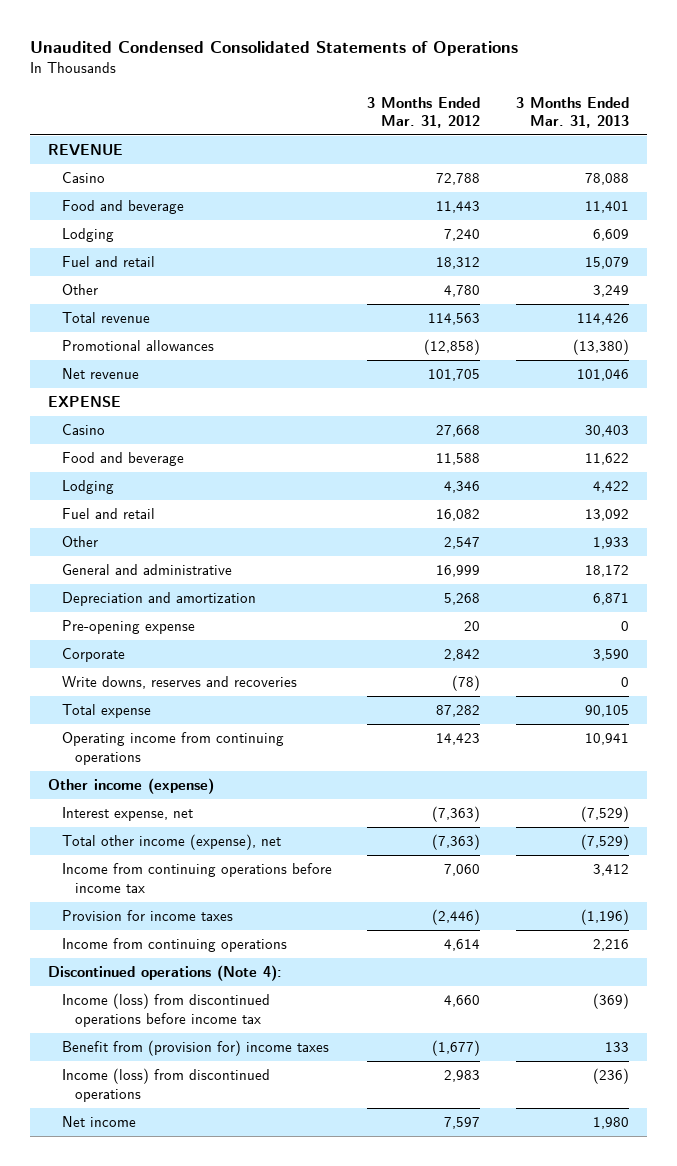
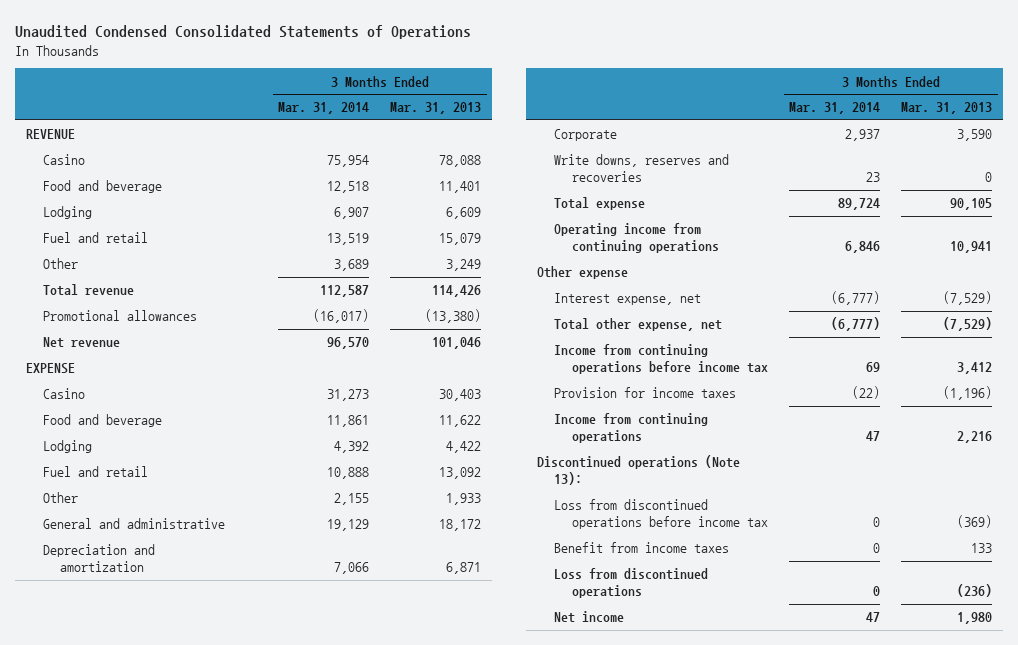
- | 3 Months Ended Mar. 31, 2012 | 3 Months Ended Mar. 31, 2013
+ | 3 Months Ended Mar. 31, 2014 | 3 Months Ended Mar. 31, 2013
- Pre-opening expense | 20 | 0
- Other income (expense)
+ Other expense
- Total other income (expense), net | (7,363) | (7,529)
+ Total other expense, net | (6,777) | (7,529)
- Discontinued operations (Note 4):
- Income (loss) from discontinued operations before income tax | 4,660 | (369)
- Benefit from (provision for) income taxes | (1,677) | 133
- Income (loss) from discontinued operations | 2,983 | (236)
+ Discontinued operations (Note 13):
+ Loss from discontinued operations before income tax | 0 | (369)
+ Benefit from income taxes | 0 | 133
+ Loss from discontinued operations | 0 | (236)

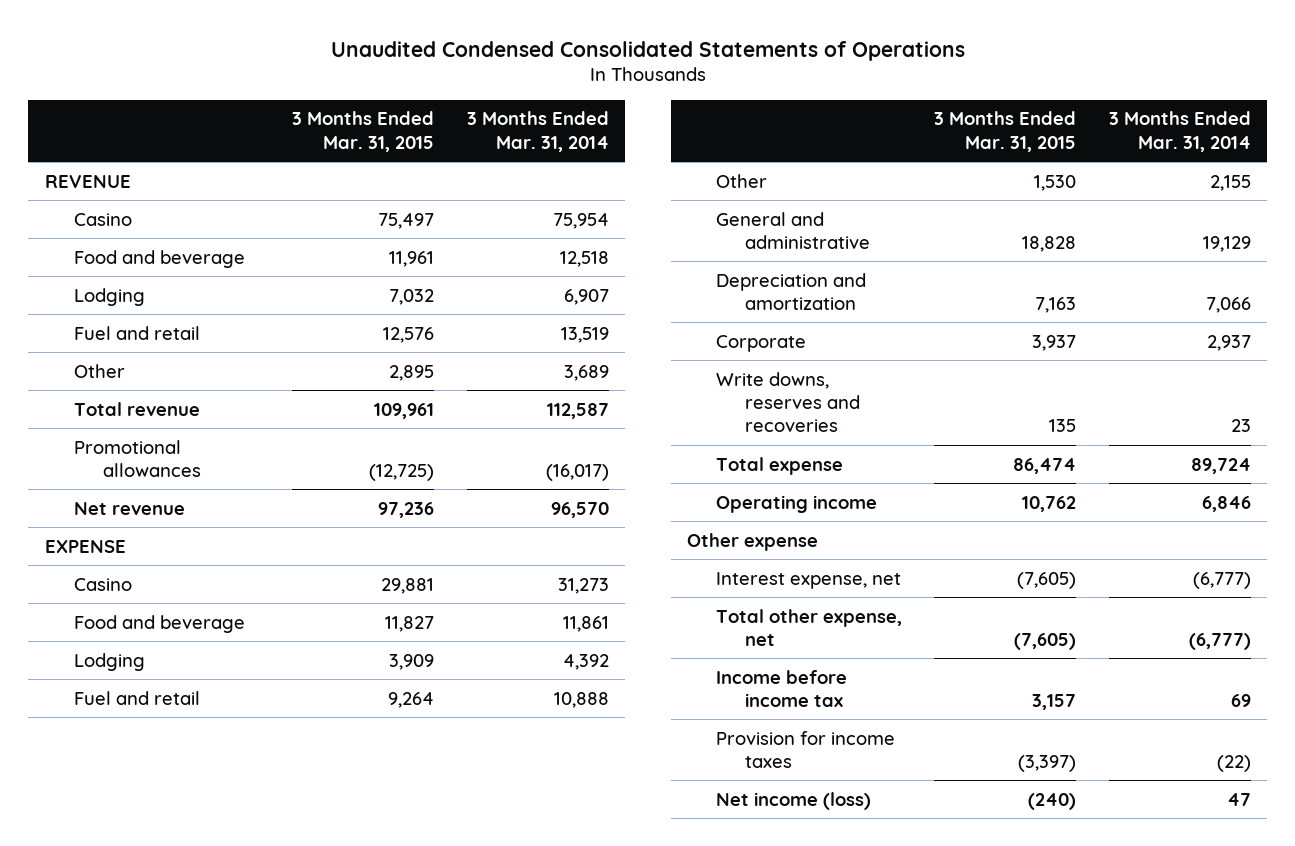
- | 3 Months Ended Mar. 31, 2014 | 3 Months Ended Mar. 31, 2013
+ | 3 Months Ended Mar. 31, 2015 | 3 Months Ended Mar. 31, 2014
- Operating income from continuing operations | 6,846 | 10,941
+ Operating income | 10,762 | 6,846
- Income from continuing operations before income tax | 69 | 3,412
+ Income before income tax | 3,157 | 69
- Income from continuing operations | 47 | 2,216
- Discontinued operations (Note 13):
- Loss from discontinued operations before income tax | 0 | (369)
- Benefit from income taxes | 0 | 133
- Loss from discontinued operations | 0 | (236)
- Net income | 47 | 1,980
+ Net income (loss) | (240) | 47

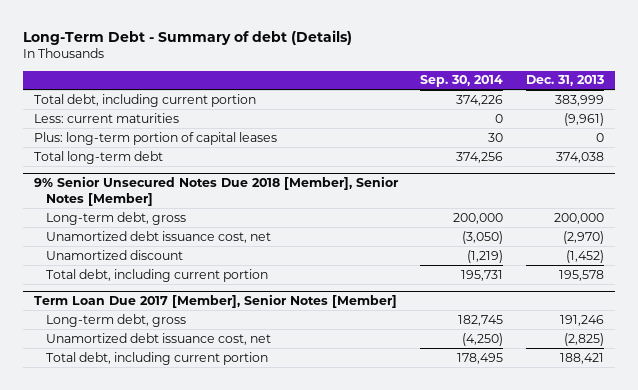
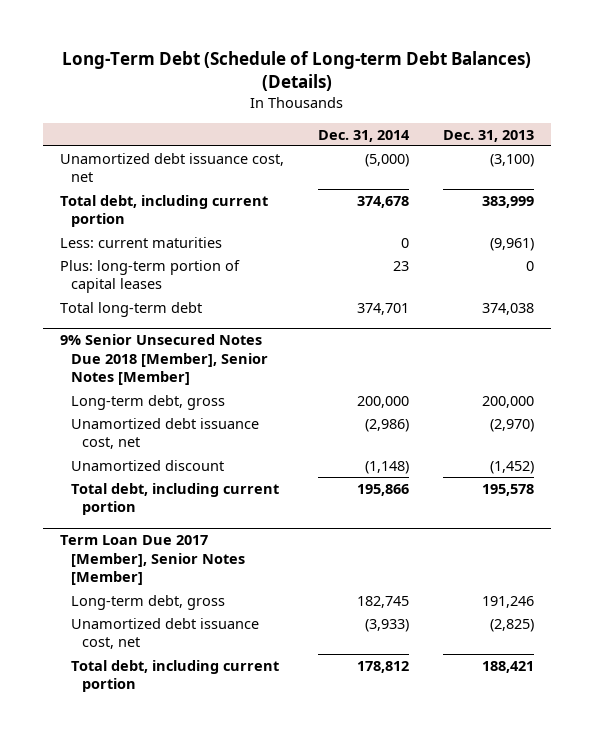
- Long-Term Debt - Summary of debt (Details)
+ Long-Term Debt (Schedule of Long-term Debt Balances) (Details)
- | Sep. 30, 2014 | Dec. 31, 2013
+ | Dec. 31, 2014 | Dec. 31, 2013
+ Unamortized debt issuance cost, net | (5,000) | (3,100)

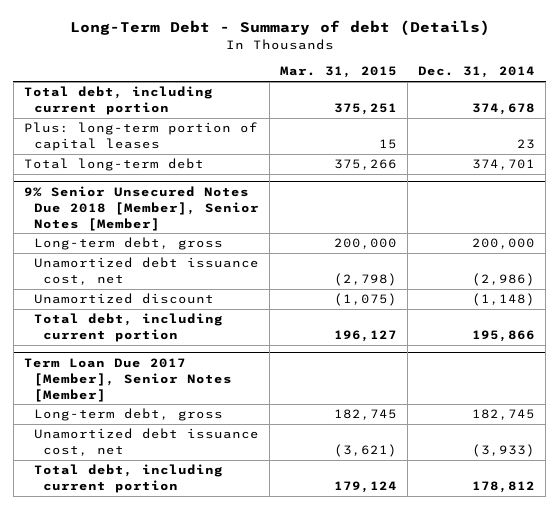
- Long-Term Debt (Schedule of Long-term Debt Balances) (Details)
+ Long-Term Debt - Summary of debt (Details)
- | Dec. 31, 2014 | Dec. 31, 2013
+ | Mar. 31, 2015 | Dec. 31, 2014
- Unamortized debt issuance cost, net | (5,000) | (3,100)
- Less: current maturities | 0 | (9,961)

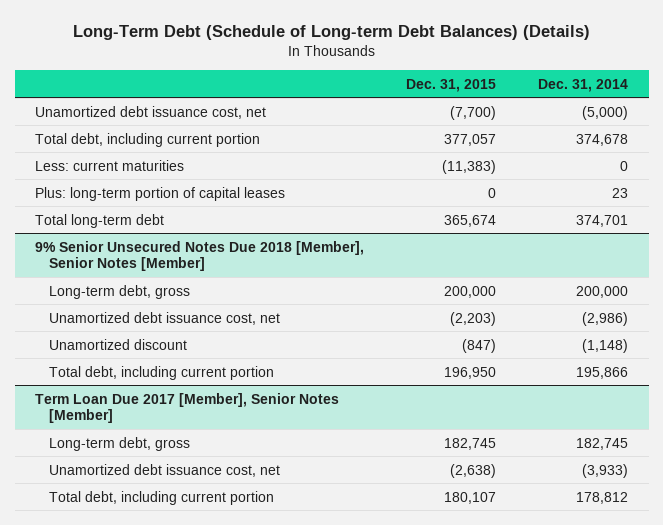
- Long-Term Debt - Summary of debt (Details)
+ Long-Term Debt (Schedule of Long-term Debt Balances) (Details)
- | Mar. 31, 2015 | Dec. 31, 2014
+ | Dec. 31, 2015 | Dec. 31, 2014
+ Unamortized debt issuance cost, net | (7,700) | (5,000)
+ Less: current maturities | (11,383) | 0

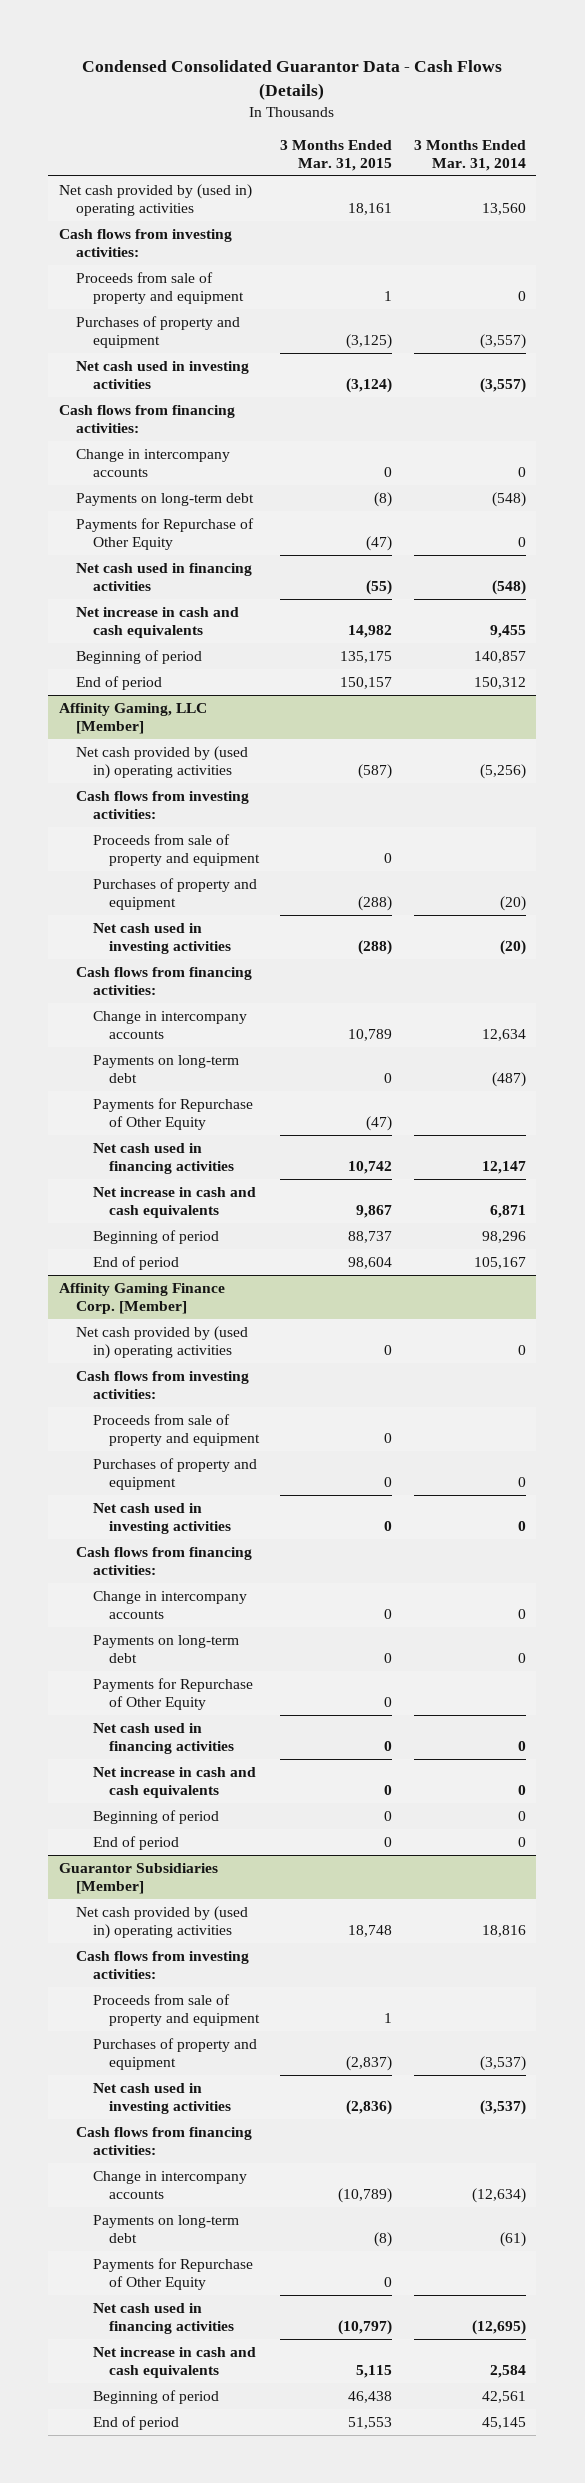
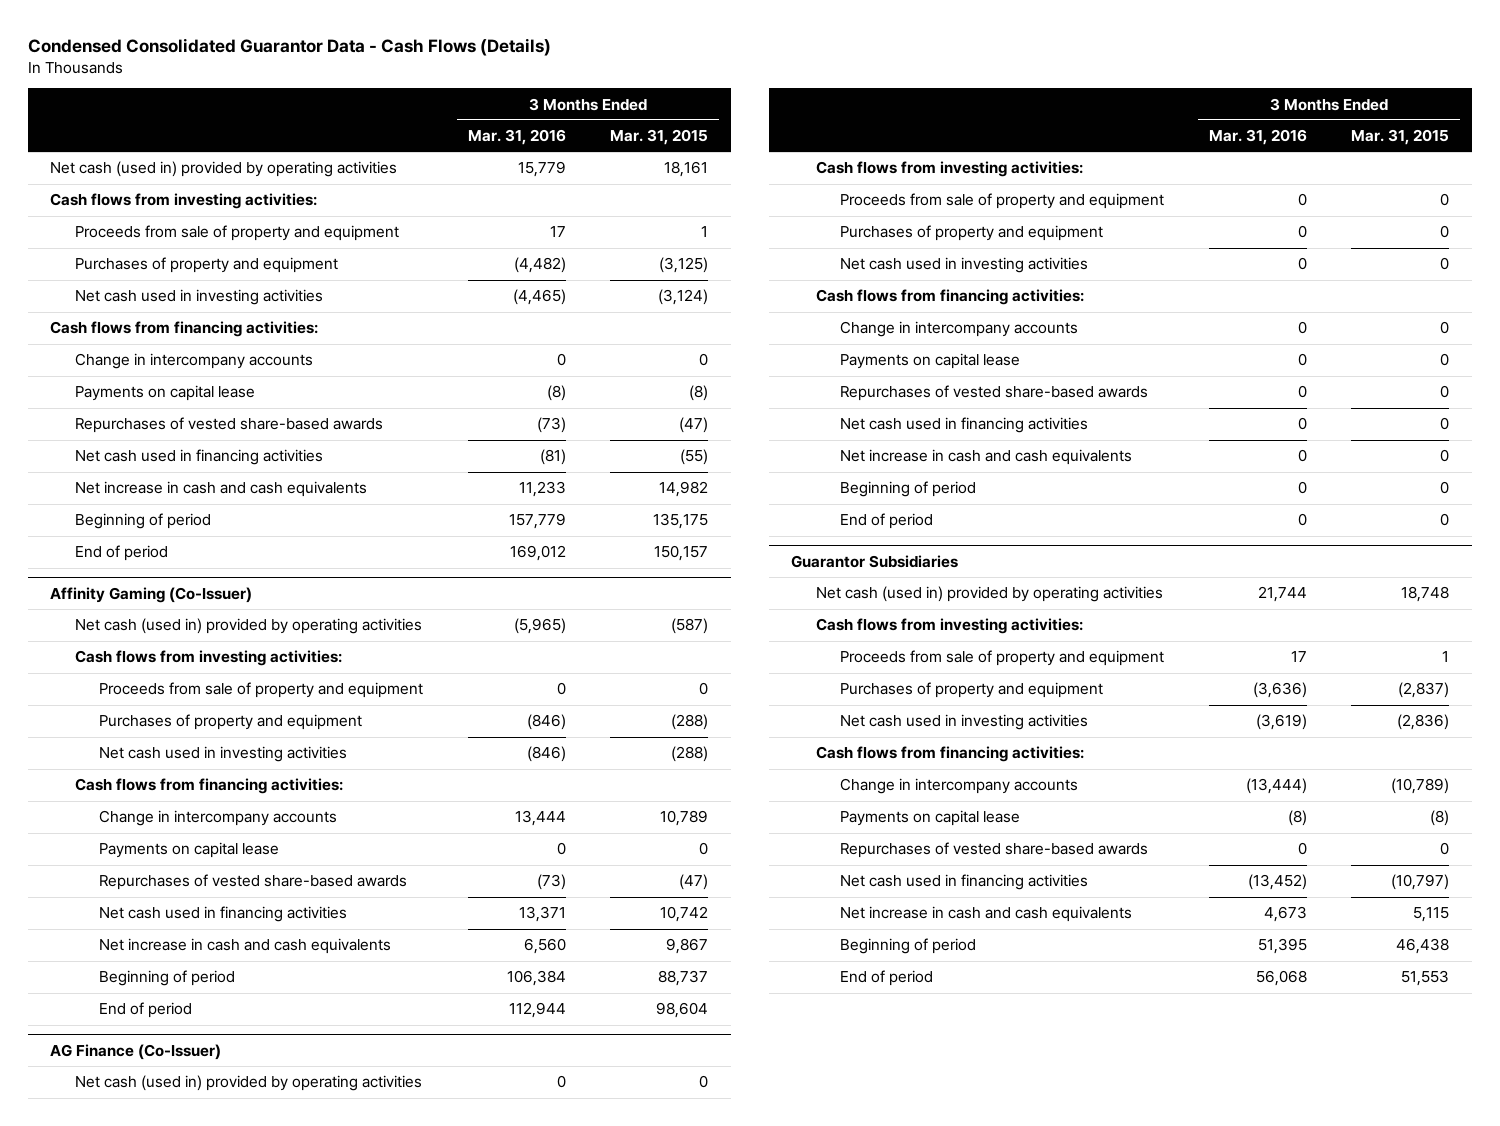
- | 3 Months Ended Mar. 31, 2015 | 3 Months Ended Mar. 31, 2014
+ | 3 Months Ended Mar. 31, 2016 | 3 Months Ended Mar. 31, 2015
- Net cash provided by (used in) operating activities | 18,161 | 13,560
+ Net cash (used in) provided by operating activities | 15,779 | 18,161
- Payments on long-term debt | (8) | (548)
- Payments for Repurchase of Other Equity | (47) | 0
+ Payments on capital lease | (8) | (8)
+ Repurchases of vested share-based awards | (73) | (47)
- Affinity Gaming, LLC [Member]
- Net cash provided by (used in) operating activities | (587) | (5,256)
+ Affinity Gaming (Co-Issuer)
+ Net cash (used in) provided by operating activities | (5,965) | (587)
- Payments on long-term debt | 0 | (487)
- Payments for Repurchase of Other Equity | (47) |
+ Payments on capital lease | 0 | 0
+ Repurchases of vested share-based awards | (73) | (47)
- Affinity Gaming Finance Corp. [Member]
- Net cash provided by (used in) operating activities | 0 | 0
+ AG Finance (Co-Issuer)
+ Net cash (used in) provided by operating activities | 0 | 0
- Payments on long-term debt | 0 | 0
- Payments for Repurchase of Other Equity | 0 |
+ Payments on capital lease | 0 | 0
+ Repurchases of vested share-based awards | 0 | 0
- Guarantor Subsidiaries [Member]
- Net cash provided by (used in) operating activities | 18,748 | 18,816
+ Guarantor Subsidiaries
+ Net cash (used in) provided by operating activities | 21,744 | 18,748
- Payments on long-term debt | (8) | (61)
- Payments for Repurchase of Other Equity | 0 |
+ Payments on capital lease | (8) | (8)
+ Repurchases of vested share-based awards | 0 | 0

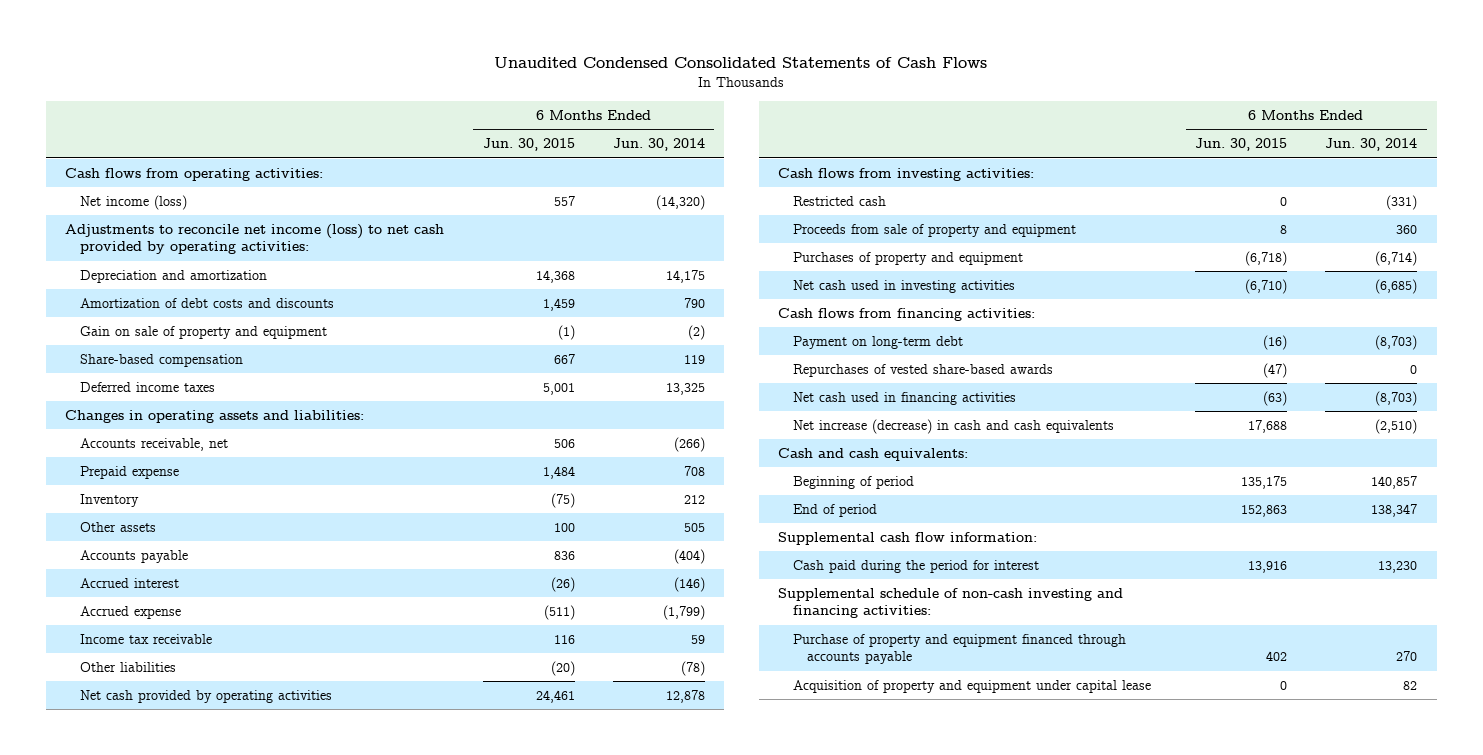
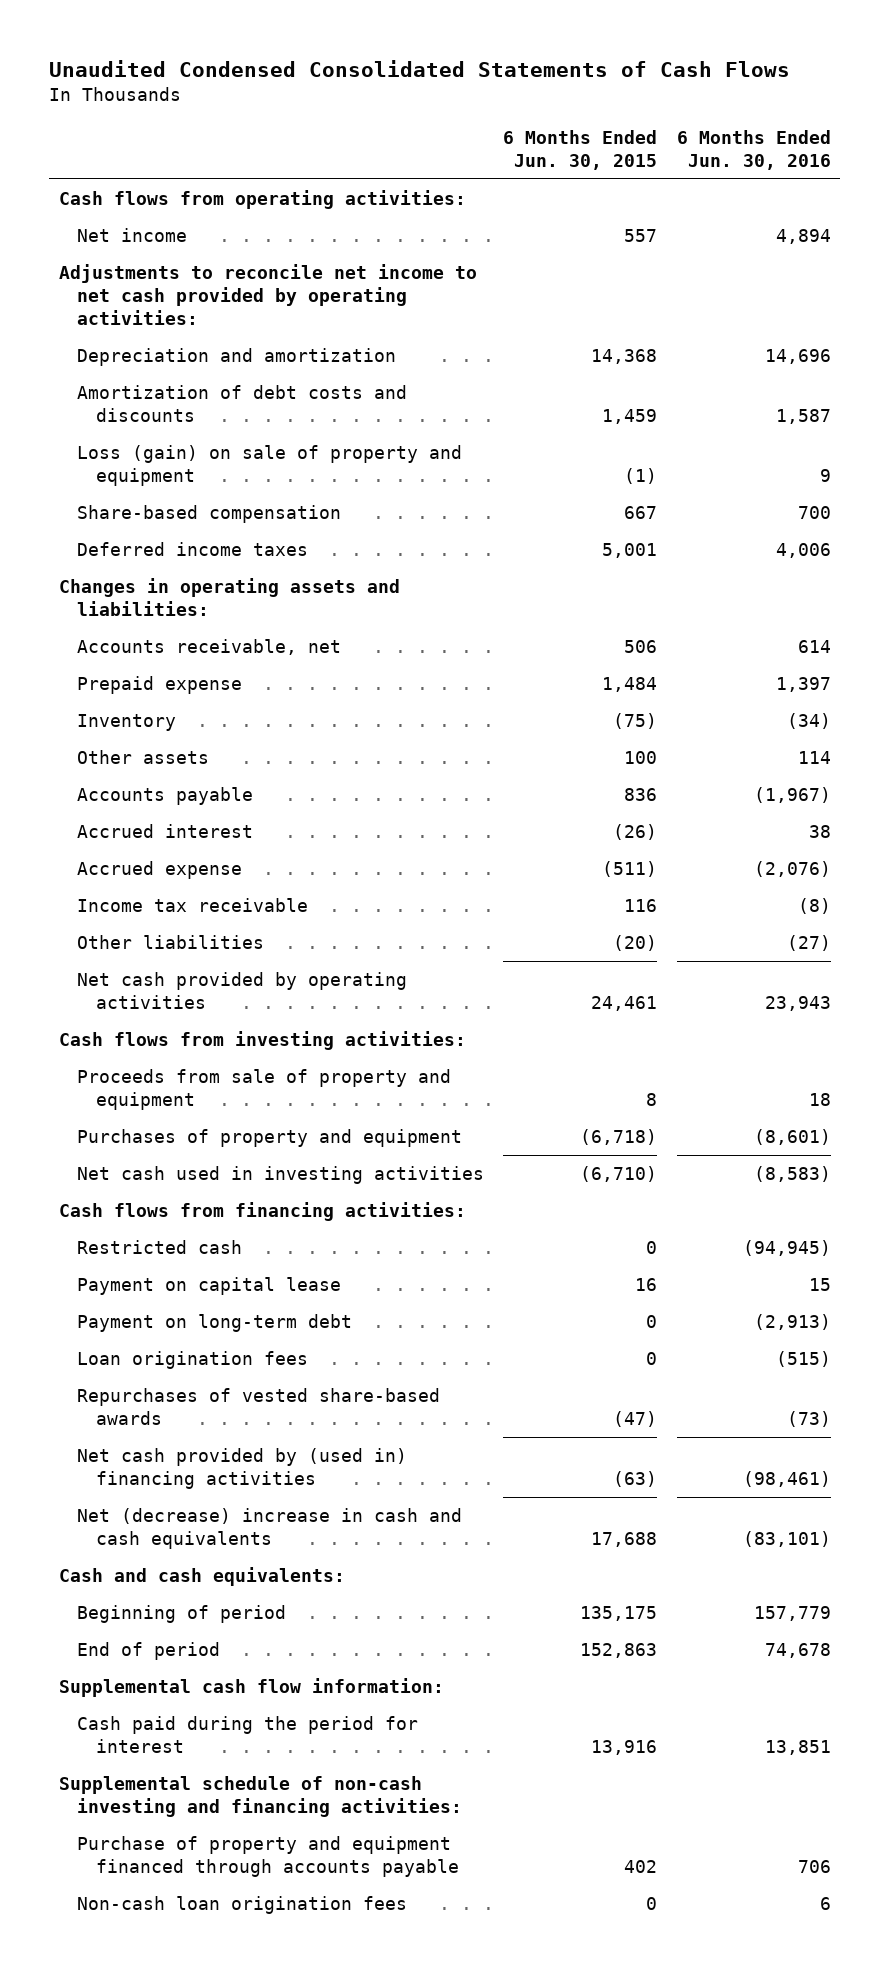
- | 6 Months Ended Jun. 30, 2015 | 6 Months Ended Jun. 30, 2014
+ | 6 Months Ended Jun. 30, 2015 | 6 Months Ended Jun. 30, 2016
- Net income (loss) | 557 | (14,320)
- Adjustments to reconcile net income (loss) to net cash provided by operating activities:
+ Net income | 557 | 4,894
+ Adjustments to reconcile net income to net cash provided by operating activities:
- Gain on sale of property and equipment | (1) | (2)
+ Loss (gain) on sale of property and equipment | (1) | 9
- Payment on long-term debt | (16) | (8,703)
moved down: Restricted cash | 0 | (94,945)
+ Payment on capital lease | 16 | 15
+ Payment on long-term debt | 0 | (2,913)
+ Loan origination fees | 0 | (515)
- Net cash used in financing activities | (63) | (8,703)
- Net increase (decrease) in cash and cash equivalents | 17,688 | (2,510)
+ Net cash provided by (used in) financing activities | (63) | (98,461)
+ Net (decrease) increase in cash and cash equivalents | 17,688 | (83,101)
- Acquisition of property and equipment under capital lease | 0 | 82
+ Non-cash loan origination fees | 0 | 6

